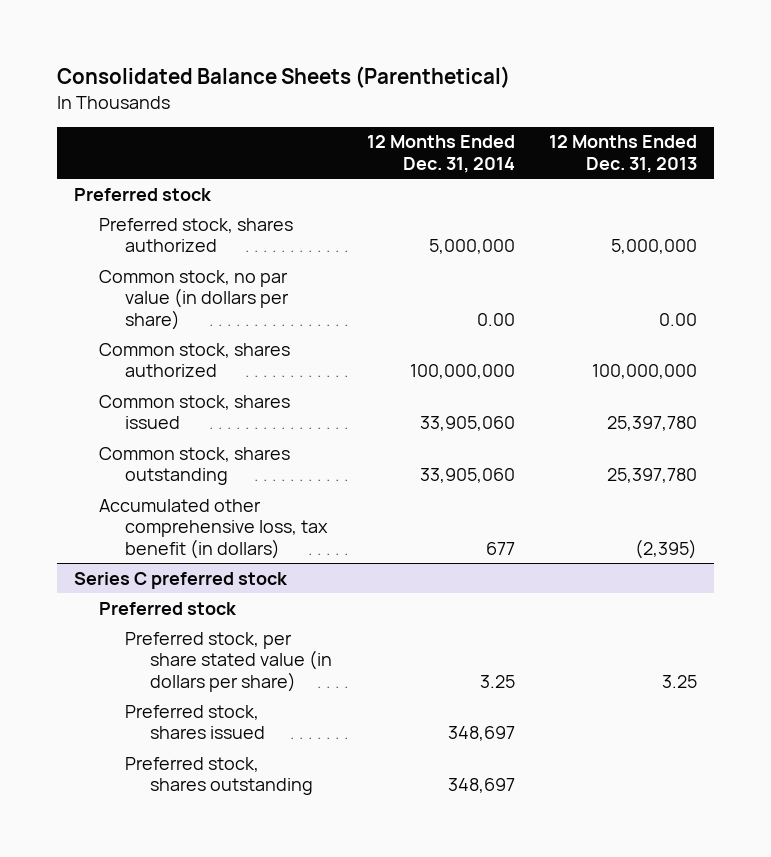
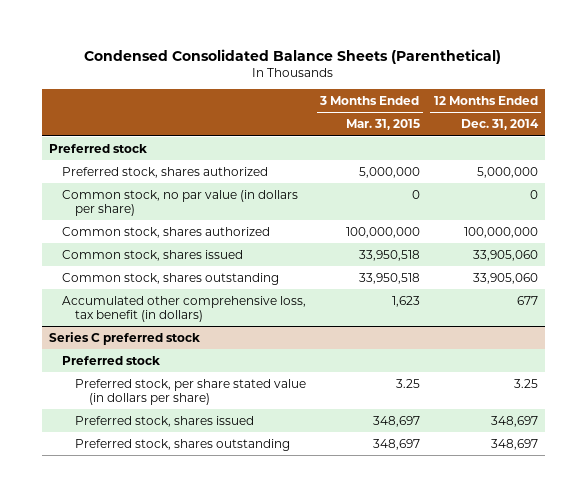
- Consolidated Balance Sheets (Parenthetical)
+ Condensed Consolidated Balance Sheets (Parenthetical)
- | 12 Months Ended Dec. 31, 2014 | 12 Months Ended Dec. 31, 2013
+ | 3 Months Ended Mar. 31, 2015 | 12 Months Ended Dec. 31, 2014
- Common stock, no par value (in dollars per share) | 0.00 | 0.00
+ Common stock, no par value (in dollars per share) | 0 | 0

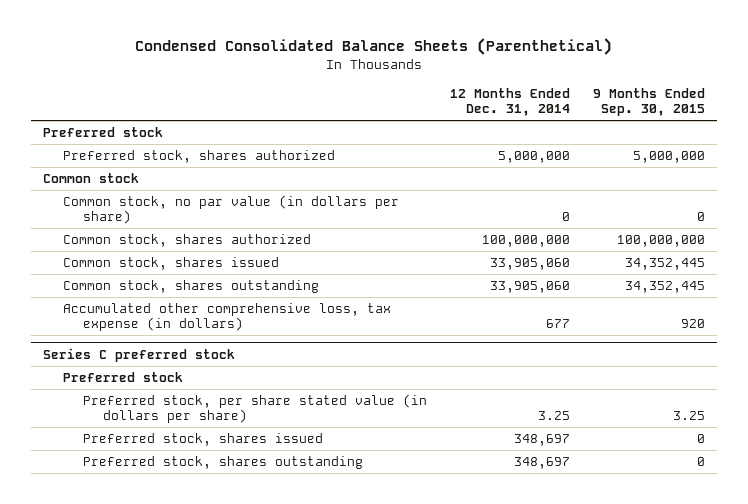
- | 3 Months Ended Mar. 31, 2015 | 12 Months Ended Dec. 31, 2014
+ | 12 Months Ended Dec. 31, 2014 | 9 Months Ended Sep. 30, 2015
+ Common stock
- Accumulated other comprehensive loss, tax benefit (in dollars) | 1,623 | 677
+ Accumulated other comprehensive loss, tax expense (in dollars) | 677 | 920

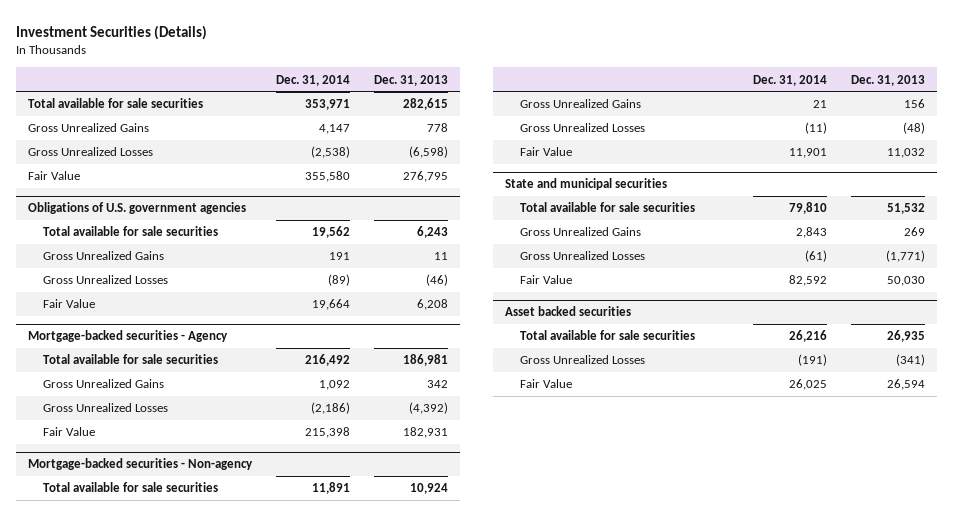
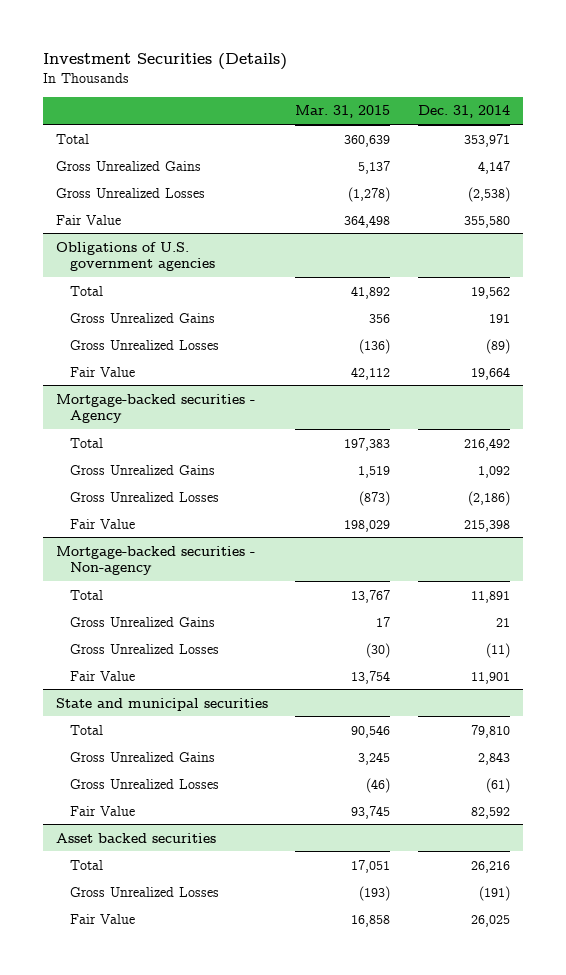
- | Dec. 31, 2014 | Dec. 31, 2013
+ | Mar. 31, 2015 | Dec. 31, 2014
- Total available for sale securities | 353,971 | 282,615
+ Total | 360,639 | 353,971
@ Obligations of U.S. government agencies
- Total available for sale securities | 19,562 | 6,243
+ Total | 41,892 | 19,562
@ Mortgage-backed securities - Agency
- Total available for sale securities | 216,492 | 186,981
+ Total | 197,383 | 216,492
@ Mortgage-backed securities - Non-agency
- Total available for sale securities | 11,891 | 10,924
+ Total | 13,767 | 11,891
@ State and municipal securities
- Total available for sale securities | 79,810 | 51,532
+ Total | 90,546 | 79,810
@ Asset backed securities
- Total available for sale securities | 26,216 | 26,935
+ Total | 17,051 | 26,216

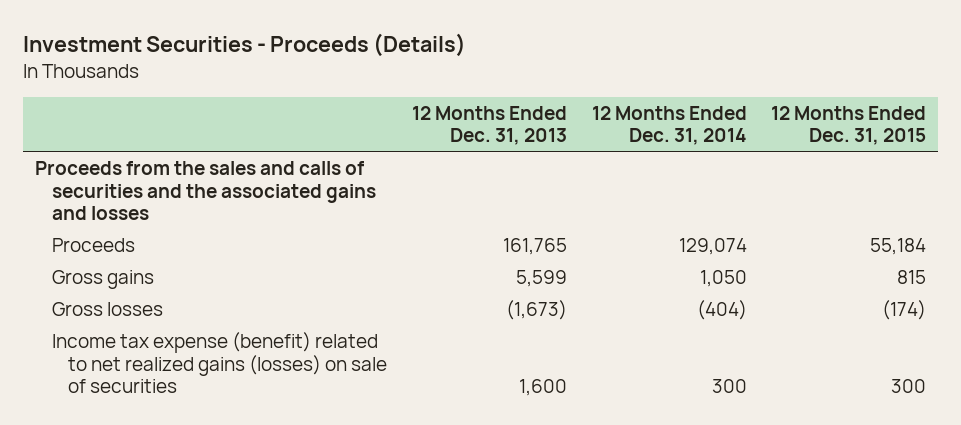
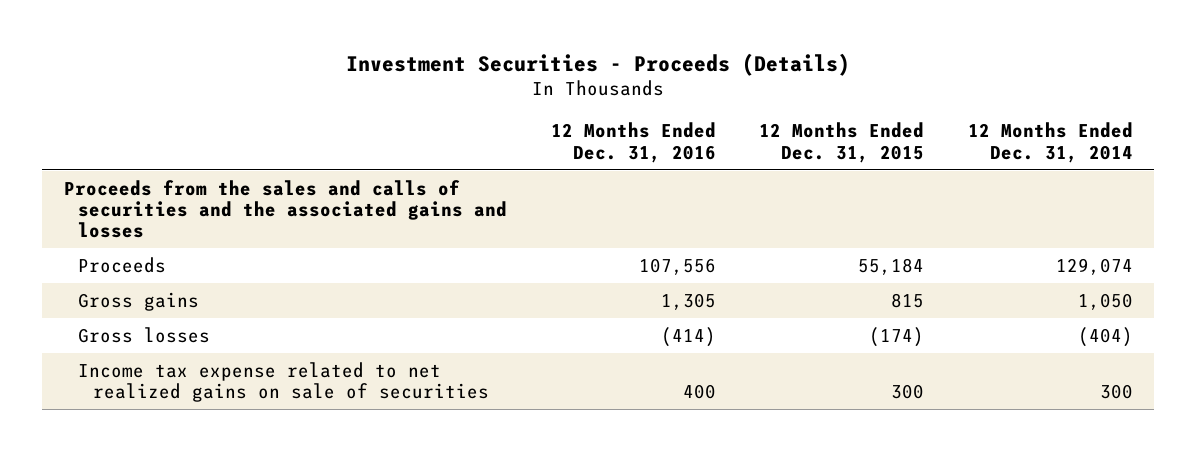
- | 12 Months Ended Dec. 31, 2013 | 12 Months Ended Dec. 31, 2014 | 12 Months Ended Dec. 31, 2015
+ | 12 Months Ended Dec. 31, 2016 | 12 Months Ended Dec. 31, 2015 | 12 Months Ended Dec. 31, 2014
- Income tax expense (benefit) related to net realized gains (losses) on sale of securities | 1,600 | 300 | 300
+ Income tax expense related to net realized gains on sale of securities | 400 | 300 | 300

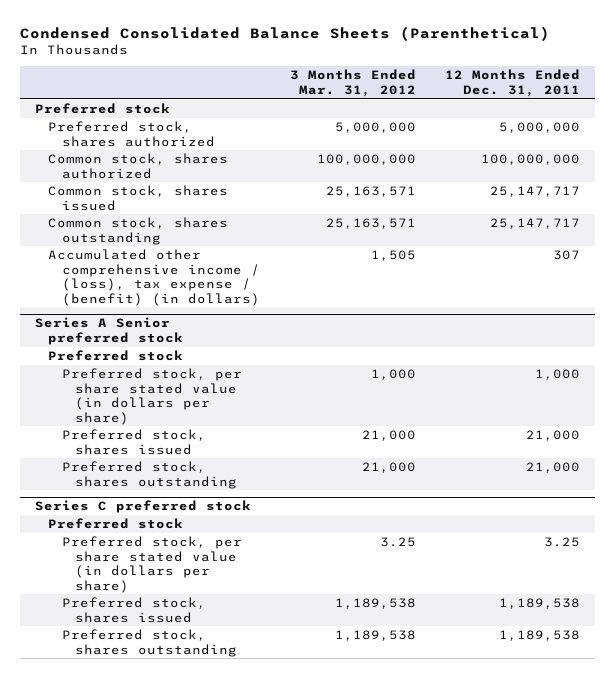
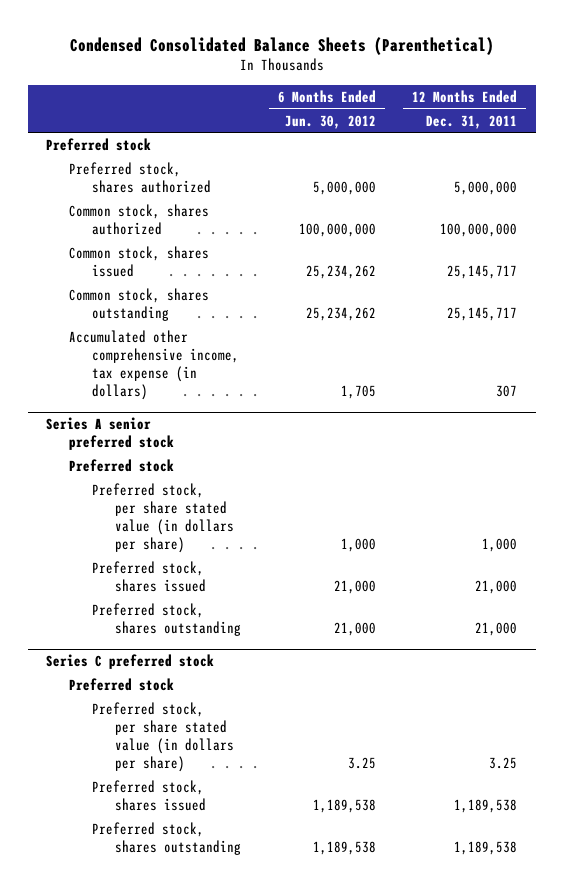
- | 3 Months Ended Mar. 31, 2012 | 12 Months Ended Dec. 31, 2011
+ | 6 Months Ended Jun. 30, 2012 | 12 Months Ended Dec. 31, 2011
- Common stock, shares issued | 25,163,571 | 25,147,717
- Common stock, shares outstanding | 25,163,571 | 25,147,717
- Accumulated other comprehensive income / (loss), tax expense / (benefit) (in dollars) | 1,505 | 307
- Series A Senior preferred stock
+ Common stock, shares issued | 25,234,262 | 25,145,717
+ Common stock, shares outstanding | 25,234,262 | 25,145,717
+ Accumulated other comprehensive income, tax expense (in dollars) | 1,705 | 307
+ Series A senior preferred stock

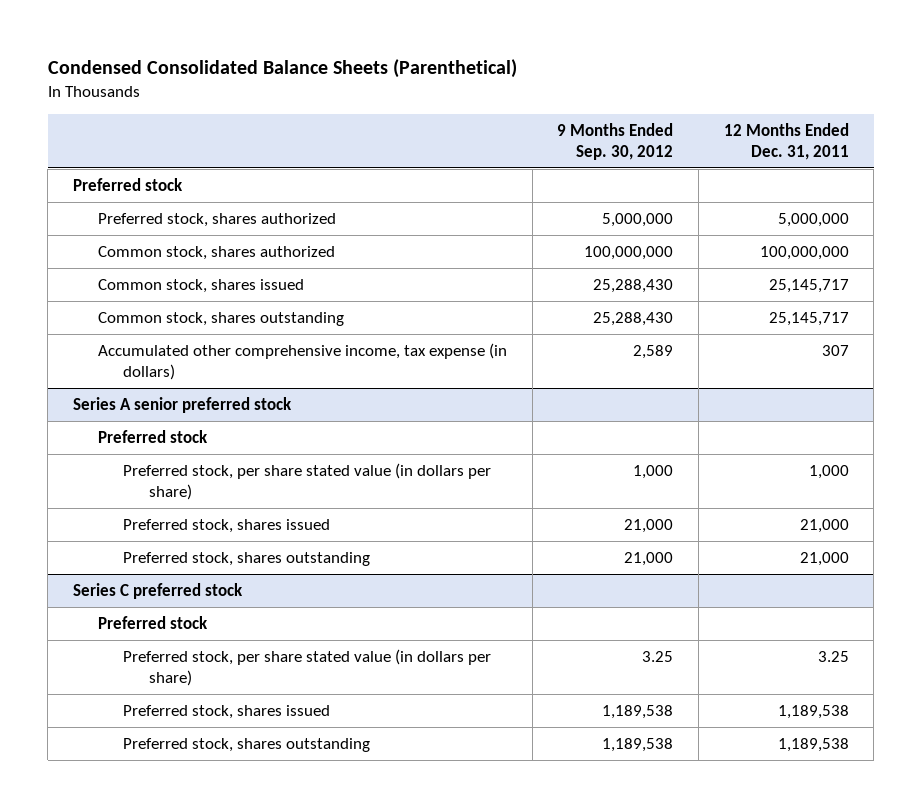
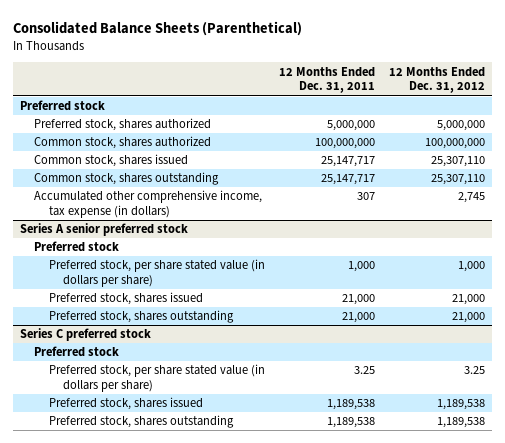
- Condensed Consolidated Balance Sheets (Parenthetical)
+ Consolidated Balance Sheets (Parenthetical)
- | 9 Months Ended Sep. 30, 2012 | 12 Months Ended Dec. 31, 2011
+ | 12 Months Ended Dec. 31, 2011 | 12 Months Ended Dec. 31, 2012
- Common stock, shares issued | 25,288,430 | 25,145,717
- Common stock, shares outstanding | 25,288,430 | 25,145,717
+ Common stock, shares issued | 25,147,717 | 25,307,110
+ Common stock, shares outstanding | 25,147,717 | 25,307,110

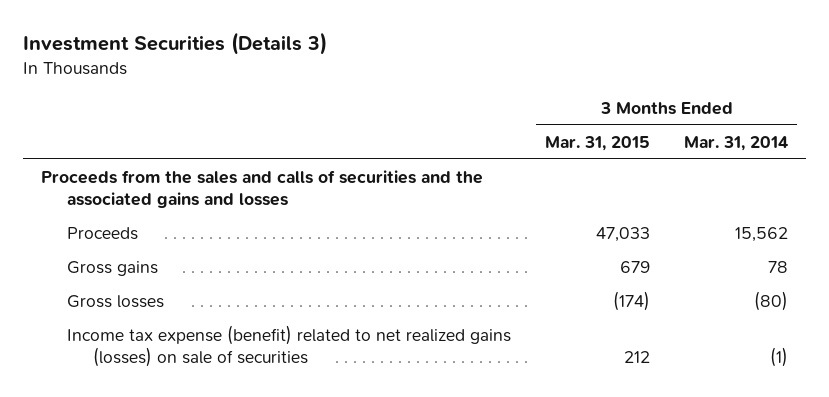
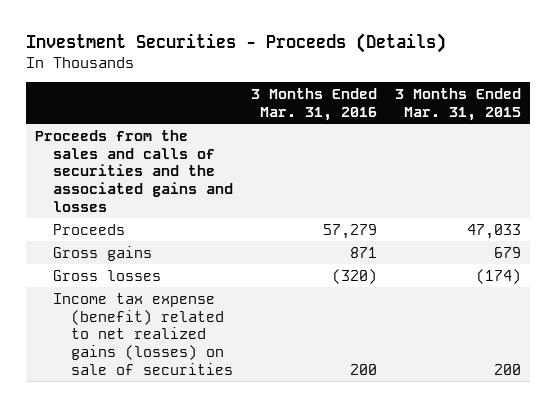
- Investment Securities (Details 3)
+ Investment Securities - Proceeds (Details)
- | 3 Months Ended Mar. 31, 2015 | 3 Months Ended Mar. 31, 2014
+ | 3 Months Ended Mar. 31, 2016 | 3 Months Ended Mar. 31, 2015
- Income tax expense (benefit) related to net realized gains (losses) on sale of securities | 212 | (1)
+ Income tax expense (benefit) related to net realized gains (losses) on sale of securities | 200 | 200

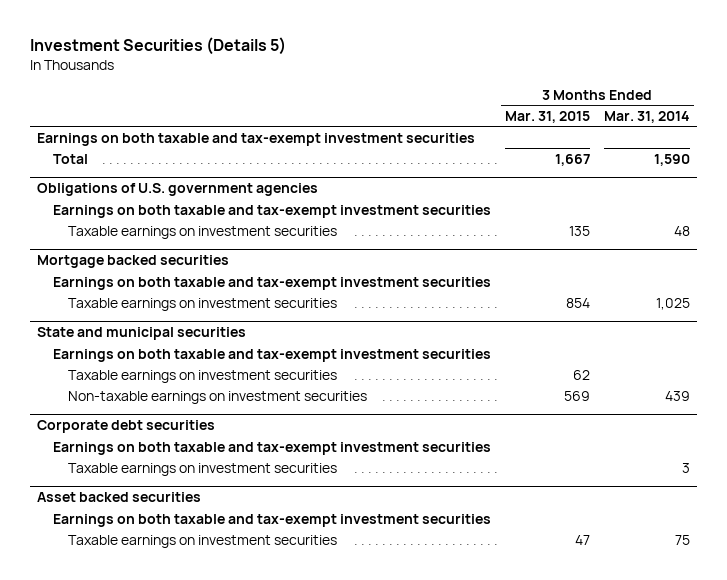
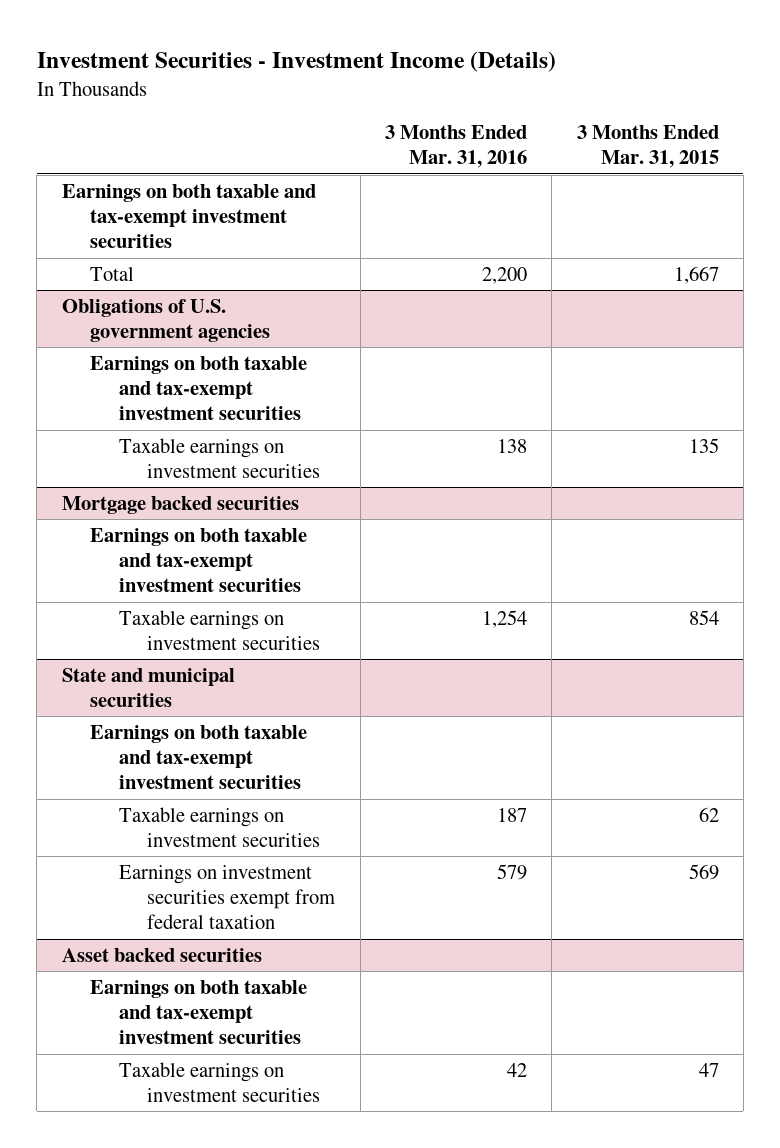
- Investment Securities (Details 5)
+ Investment Securities - Investment Income (Details)
- | 3 Months Ended Mar. 31, 2015 | 3 Months Ended Mar. 31, 2014
+ | 3 Months Ended Mar. 31, 2016 | 3 Months Ended Mar. 31, 2015
@ State and municipal securities
- Non-taxable earnings on investment securities | 569 | 439
- Corporate debt securities
- Earnings on both taxable and tax-exempt investment securities
- Taxable earnings on investment securities | | 3
@ State and municipal securities
+ Earnings on investment securities exempt from federal taxation | 579 | 569

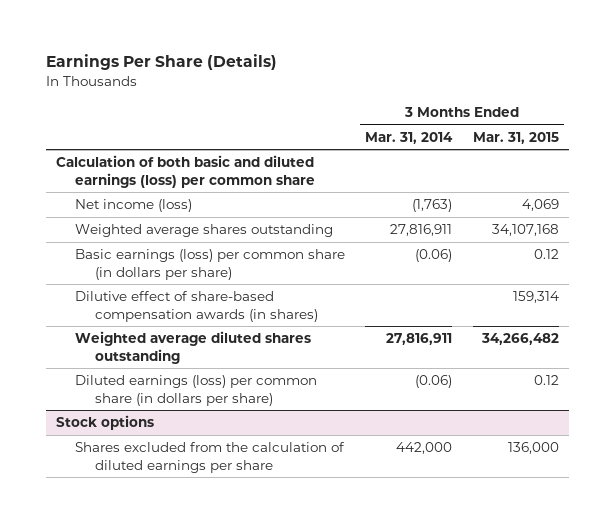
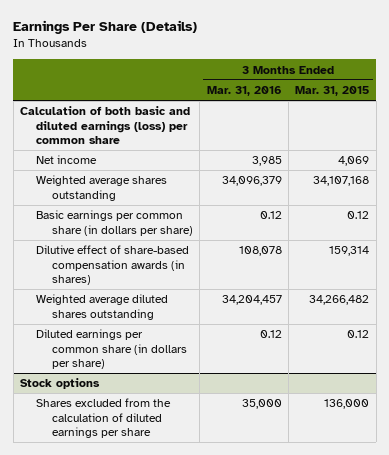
- | 3 Months Ended Mar. 31, 2014 | 3 Months Ended Mar. 31, 2015
+ | 3 Months Ended Mar. 31, 2016 | 3 Months Ended Mar. 31, 2015
- Net income (loss) | (1,763) | 4,069
+ Net income | 3,985 | 4,069
- Basic earnings (loss) per common share (in dollars per share) | (0.06) | 0.12
+ Basic earnings per common share (in dollars per share) | 0.12 | 0.12
- Diluted earnings (loss) per common share (in dollars per share) | (0.06) | 0.12
+ Diluted earnings per common share (in dollars per share) | 0.12 | 0.12

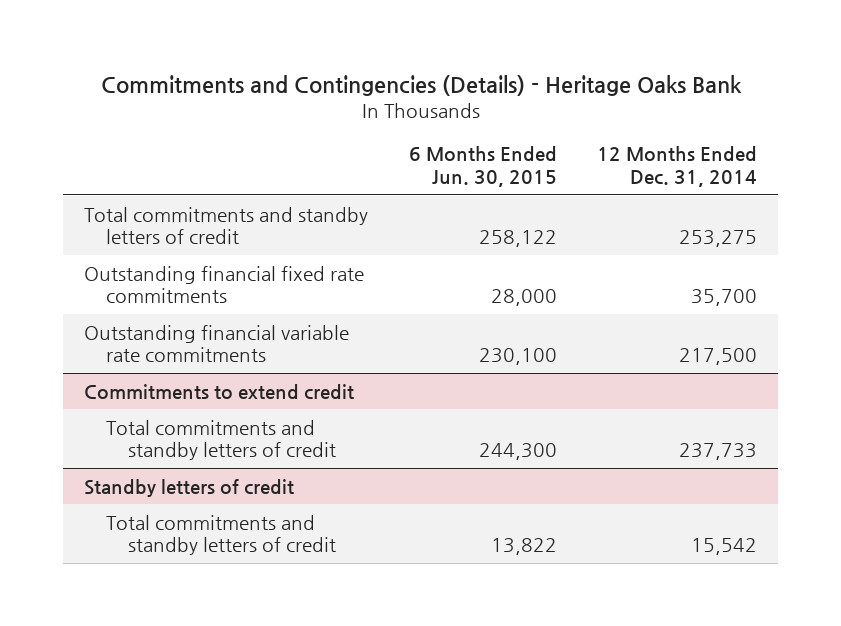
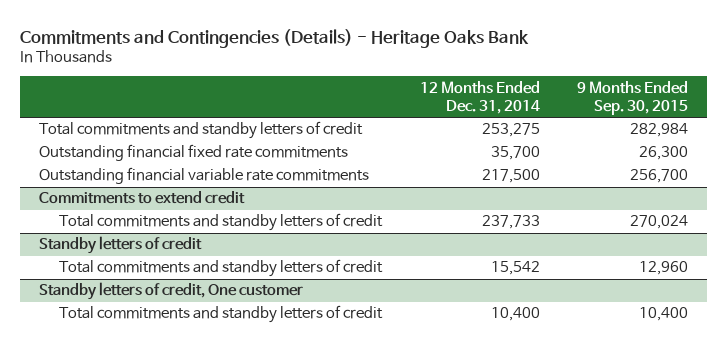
- | 6 Months Ended Jun. 30, 2015 | 12 Months Ended Dec. 31, 2014
+ | 12 Months Ended Dec. 31, 2014 | 9 Months Ended Sep. 30, 2015
+ Standby letters of credit, One customer
+ Total commitments and standby letters of credit | 10,400 | 10,400

